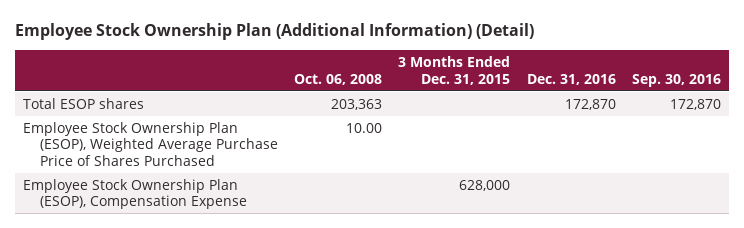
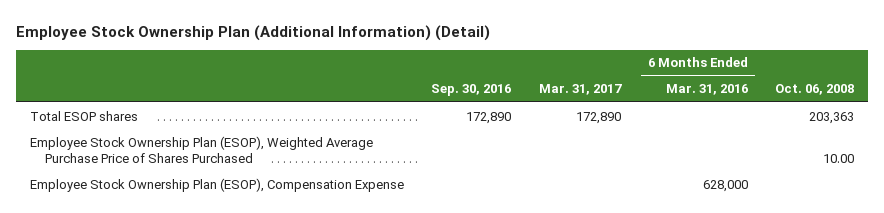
- | Oct. 06, 2008 | 3 Months Ended Dec. 31, 2015 | Dec. 31, 2016 | Sep. 30, 2016
+ | Sep. 30, 2016 | Mar. 31, 2017 | 6 Months Ended Mar. 31, 2016 | Oct. 06, 2008
- Total ESOP shares | 203,363 | | 172,870 | 172,870
+ Total ESOP shares | 172,890 | 172,890 | | 203,363

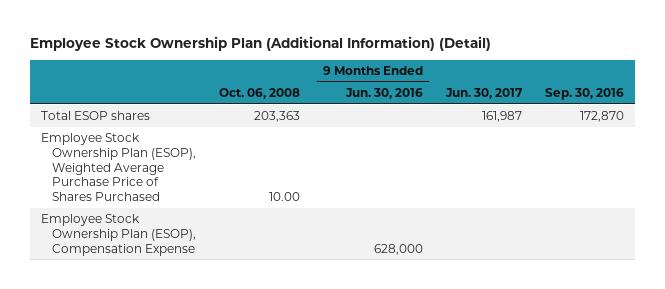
- | Sep. 30, 2016 | Mar. 31, 2017 | 6 Months Ended Mar. 31, 2016 | Oct. 06, 2008
+ | Oct. 06, 2008 | 9 Months Ended Jun. 30, 2016 | Jun. 30, 2017 | Sep. 30, 2016
- Total ESOP shares | 172,890 | 172,890 | | 203,363
+ Total ESOP shares | 203,363 | | 161,987 | 172,870

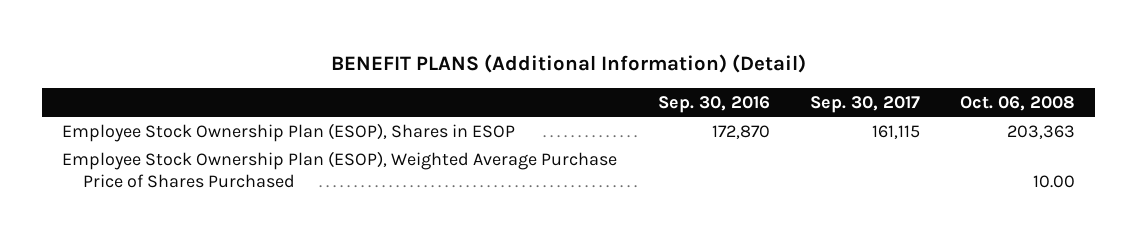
- Employee Stock Ownership Plan (Additional Information) (Detail)
+ BENEFIT PLANS (Additional Information) (Detail)
- | Oct. 06, 2008 | 9 Months Ended Jun. 30, 2016 | Jun. 30, 2017 | Sep. 30, 2016
+ | Sep. 30, 2016 | Sep. 30, 2017 | Oct. 06, 2008
- Total ESOP shares | 203,363 | | 161,987 | 172,870
+ Employee Stock Ownership Plan (ESOP), Shares in ESOP | 172,870 | 161,115 | 203,363
- Employee Stock Ownership Plan (ESOP), Compensation Expense | | 628,000 | |

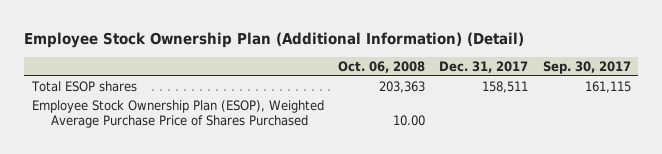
- BENEFIT PLANS (Additional Information) (Detail)
+ Employee Stock Ownership Plan (Additional Information) (Detail)
- | Sep. 30, 2016 | Sep. 30, 2017 | Oct. 06, 2008
+ | Oct. 06, 2008 | Dec. 31, 2017 | Sep. 30, 2017
- Employee Stock Ownership Plan (ESOP), Shares in ESOP | 172,870 | 161,115 | 203,363
+ Total ESOP shares | 203,363 | 158,511 | 161,115

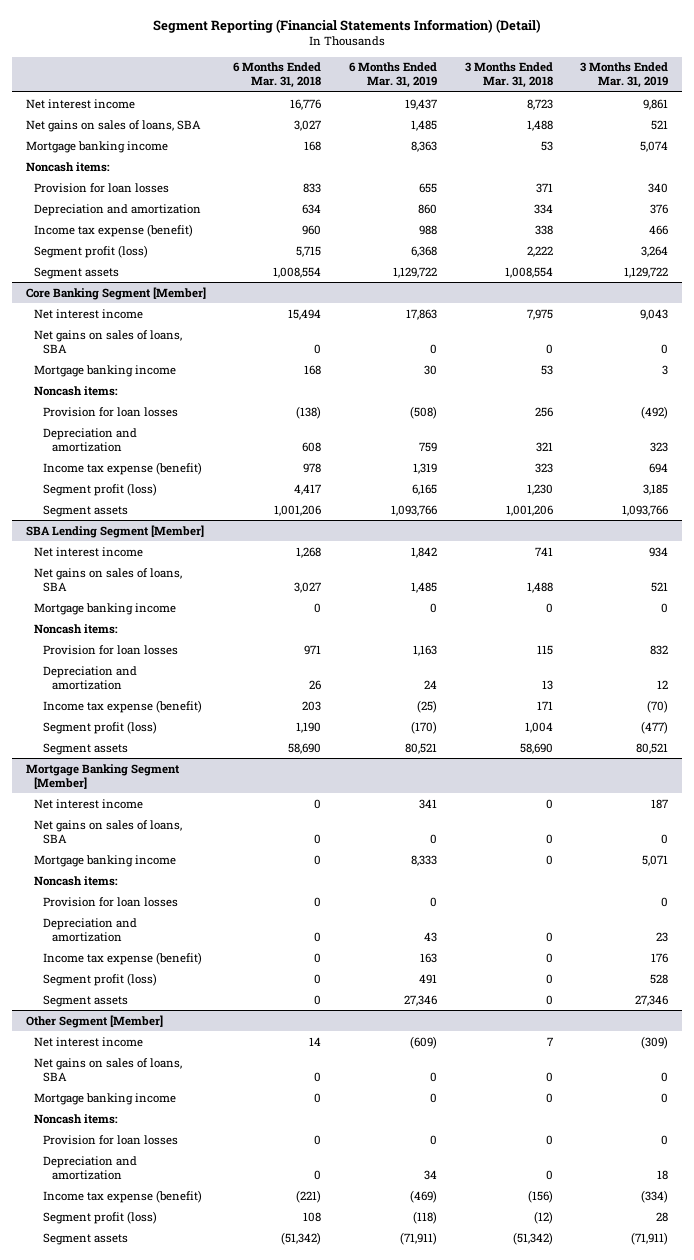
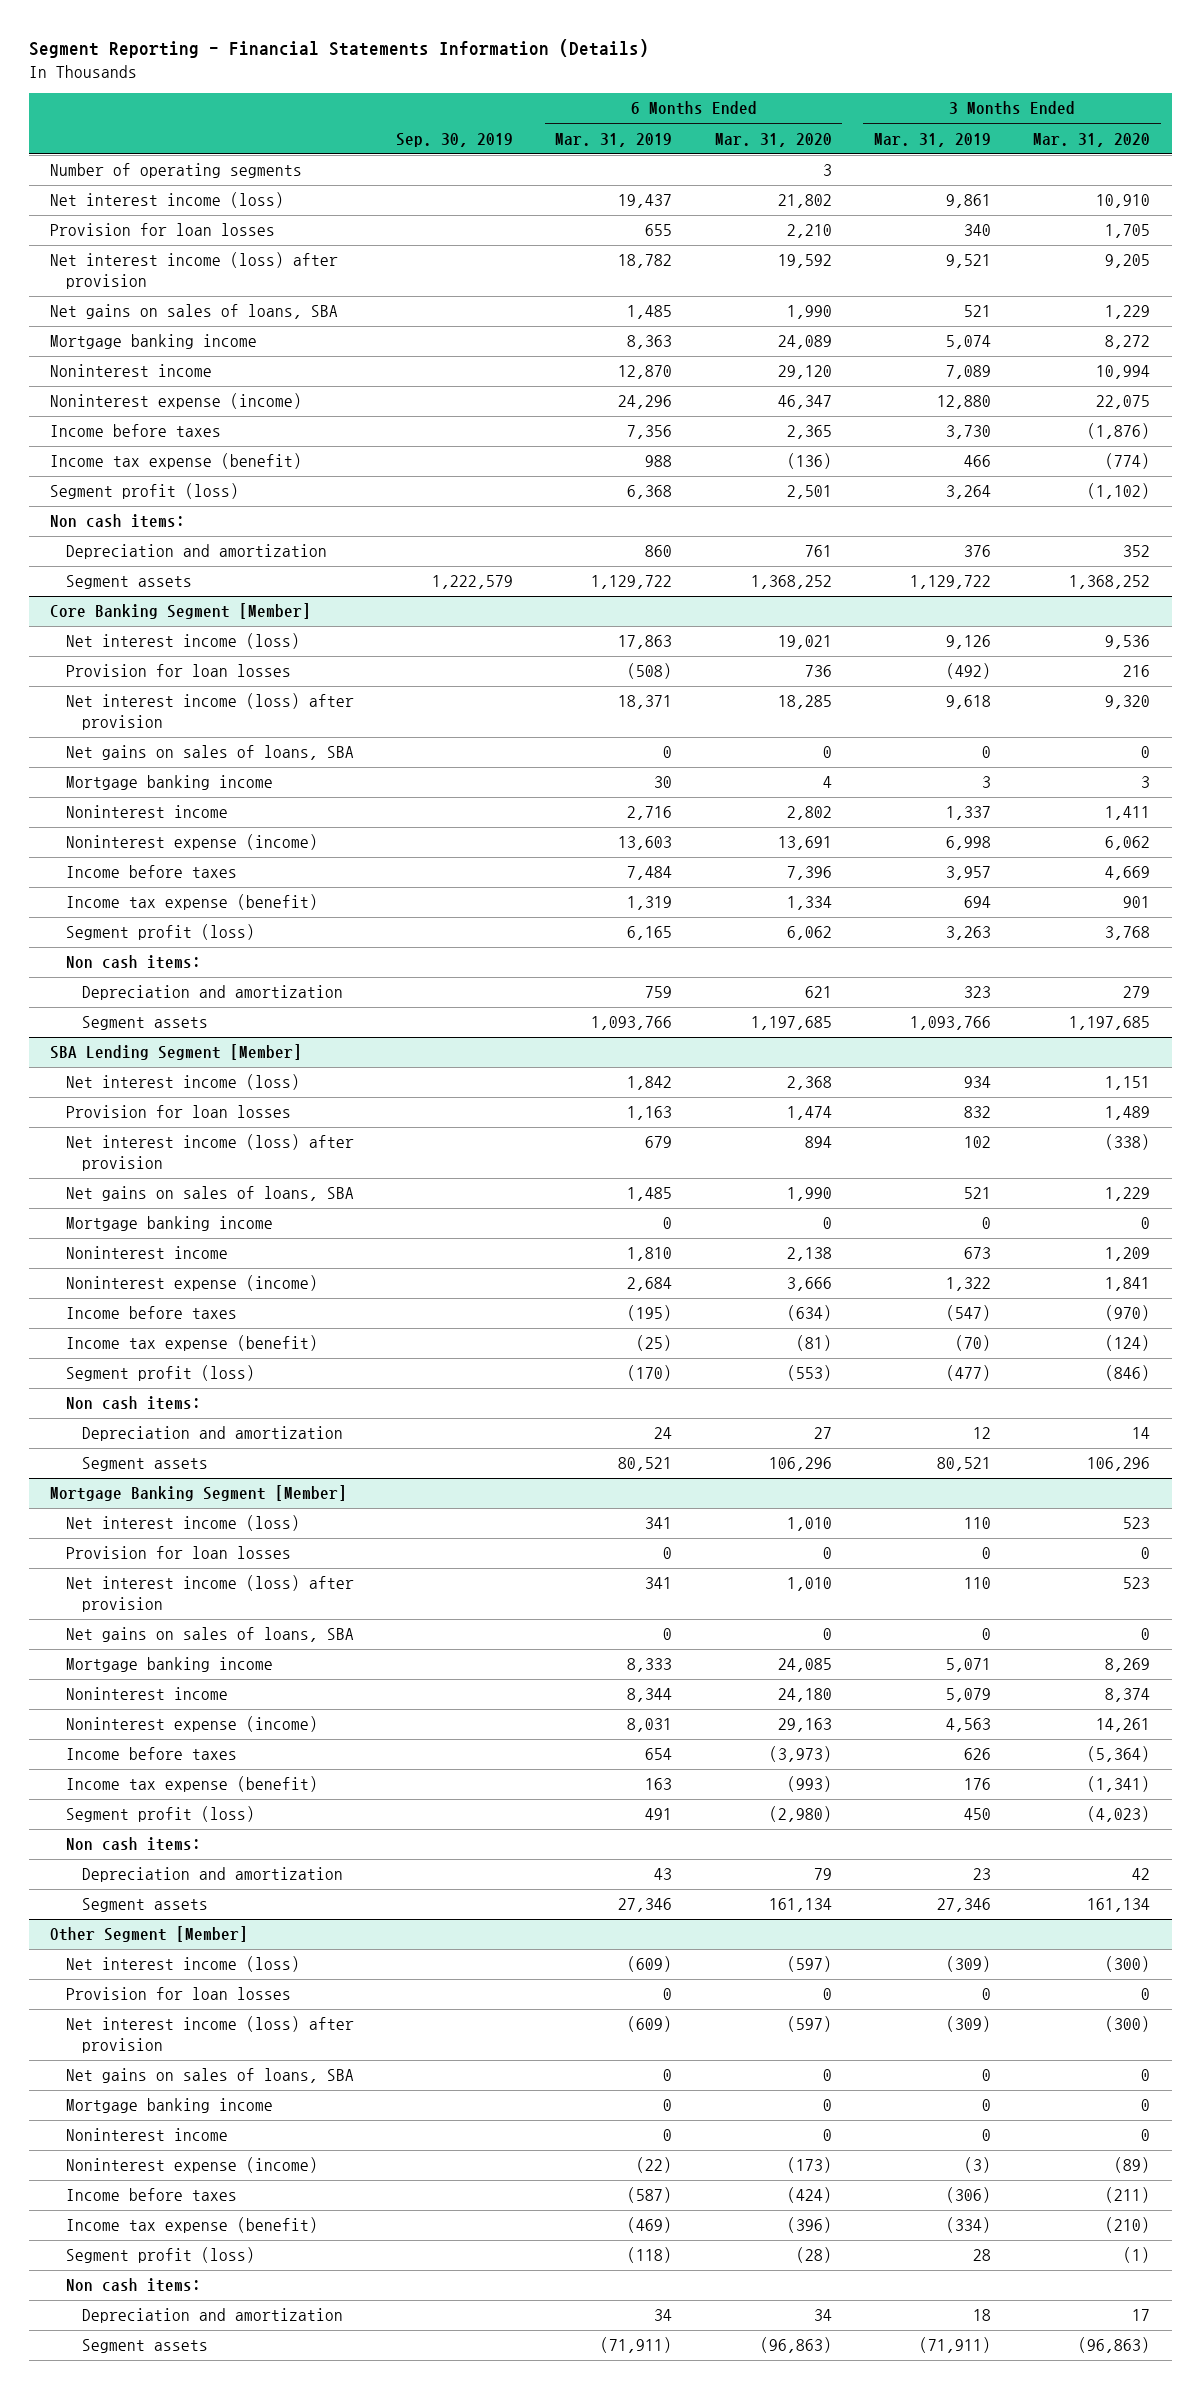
- Segment Reporting (Financial Statements Information) (Detail)
+ Segment Reporting - Financial Statements Information (Details)
- | 6 Months Ended Mar. 31, 2018 | 6 Months Ended Mar. 31, 2019 | 3 Months Ended Mar. 31, 2018 | 3 Months Ended Mar. 31, 2019
+ | Sep. 30, 2019 | 6 Months Ended Mar. 31, 2019 | 6 Months Ended Mar. 31, 2020 | 3 Months Ended Mar. 31, 2019 | 3 Months Ended Mar. 31, 2020
- Net interest income | 16,776 | 19,437 | 8,723 | 9,861
+ Number of operating segments | | | 3 | |
+ Net interest income (loss) | | 19,437 | 21,802 | 9,861 | 10,910
moved up: Provision for loan losses | | 655 | 2,210 | 340 | 1,705
+ Net interest income (loss) after provision | | 18,782 | 19,592 | 9,521 | 9,205
- Noncash items:
+ Noninterest income | | 12,870 | 29,120 | 7,089 | 10,994
+ Noninterest expense (income) | | 24,296 | 46,347 | 12,880 | 22,075
+ Income before taxes | | 7,356 | 2,365 | 3,730 | (1,876)
+ Non cash items:
moved down: Depreciation and amortization | | 860 | 761 | 376 | 352
@ Core Banking Segment [Member]
- Net interest income | 15,494 | 17,863 | 7,975 | 9,043
+ Net interest income (loss) | | 17,863 | 19,021 | 9,126 | 9,536
moved up: Provision for loan losses | | (508) | 736 | (492) | 216
+ Net interest income (loss) after provision | | 18,371 | 18,285 | 9,618 | 9,320
- Noncash items:
+ Noninterest income | | 2,716 | 2,802 | 1,337 | 1,411
+ Noninterest expense (income) | | 13,603 | 13,691 | 6,998 | 6,062
+ Income before taxes | | 7,484 | 7,396 | 3,957 | 4,669
- Segment profit (loss) | 4,417 | 6,165 | 1,230 | 3,185
+ Segment profit (loss) | | 6,165 | 6,062 | 3,263 | 3,768
+ Non cash items:
moved down: Depreciation and amortization | | 759 | 621 | 323 | 279
@ SBA Lending Segment [Member]
- Net interest income | 1,268 | 1,842 | 741 | 934
+ Net interest income (loss) | | 1,842 | 2,368 | 934 | 1,151
moved up: Provision for loan losses | | 1,163 | 1,474 | 832 | 1,489
+ Net interest income (loss) after provision | | 679 | 894 | 102 | (338)
- Noncash items:
+ Noninterest income | | 1,810 | 2,138 | 673 | 1,209
+ Noninterest expense (income) | | 2,684 | 3,666 | 1,322 | 1,841
+ Income before taxes | | (195) | (634) | (547) | (970)
+ Non cash items:
moved down: Depreciation and amortization | | 24 | 27 | 12 | 14
@ Mortgage Banking Segment [Member]
- Net interest income | 0 | 341 | 0 | 187
+ Net interest income (loss) | | 341 | 1,010 | 110 | 523
moved up: Provision for loan losses | | 0 | 0 | 0 | 0
+ Net interest income (loss) after provision | | 341 | 1,010 | 110 | 523
- Noncash items:
+ Noninterest income | | 8,344 | 24,180 | 5,079 | 8,374
+ Noninterest expense (income) | | 8,031 | 29,163 | 4,563 | 14,261
+ Income before taxes | | 654 | (3,973) | 626 | (5,364)
- Segment profit (loss) | 0 | 491 | 0 | 528
+ Segment profit (loss) | | 491 | (2,980) | 450 | (4,023)
+ Non cash items:
moved down: Depreciation and amortization | | 43 | 79 | 23 | 42
@ Other Segment [Member]
- Net interest income | 14 | (609) | 7 | (309)
+ Net interest income (loss) | | (609) | (597) | (309) | (300)
moved up: Provision for loan losses | | 0 | 0 | 0 | 0
+ Net interest income (loss) after provision | | (609) | (597) | (309) | (300)
- Noncash items:
+ Noninterest income | | 0 | 0 | 0 | 0
+ Noninterest expense (income) | | (22) | (173) | (3) | (89)
+ Income before taxes | | (587) | (424) | (306) | (211)
+ Non cash items:
moved down: Depreciation and amortization | | 34 | 34 | 18 | 17

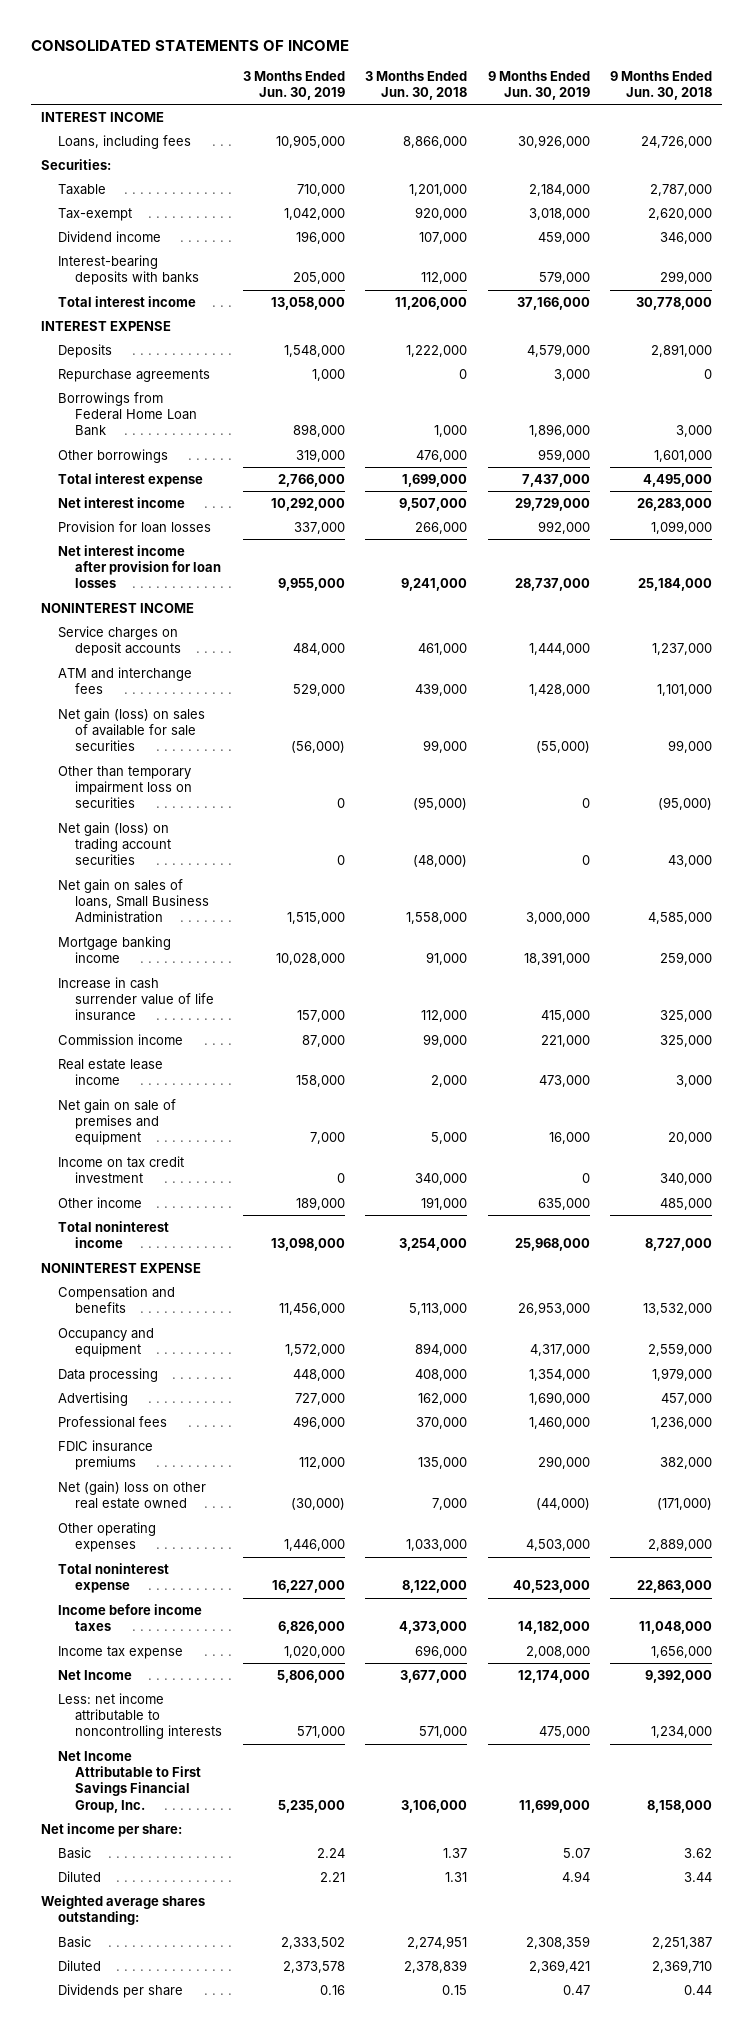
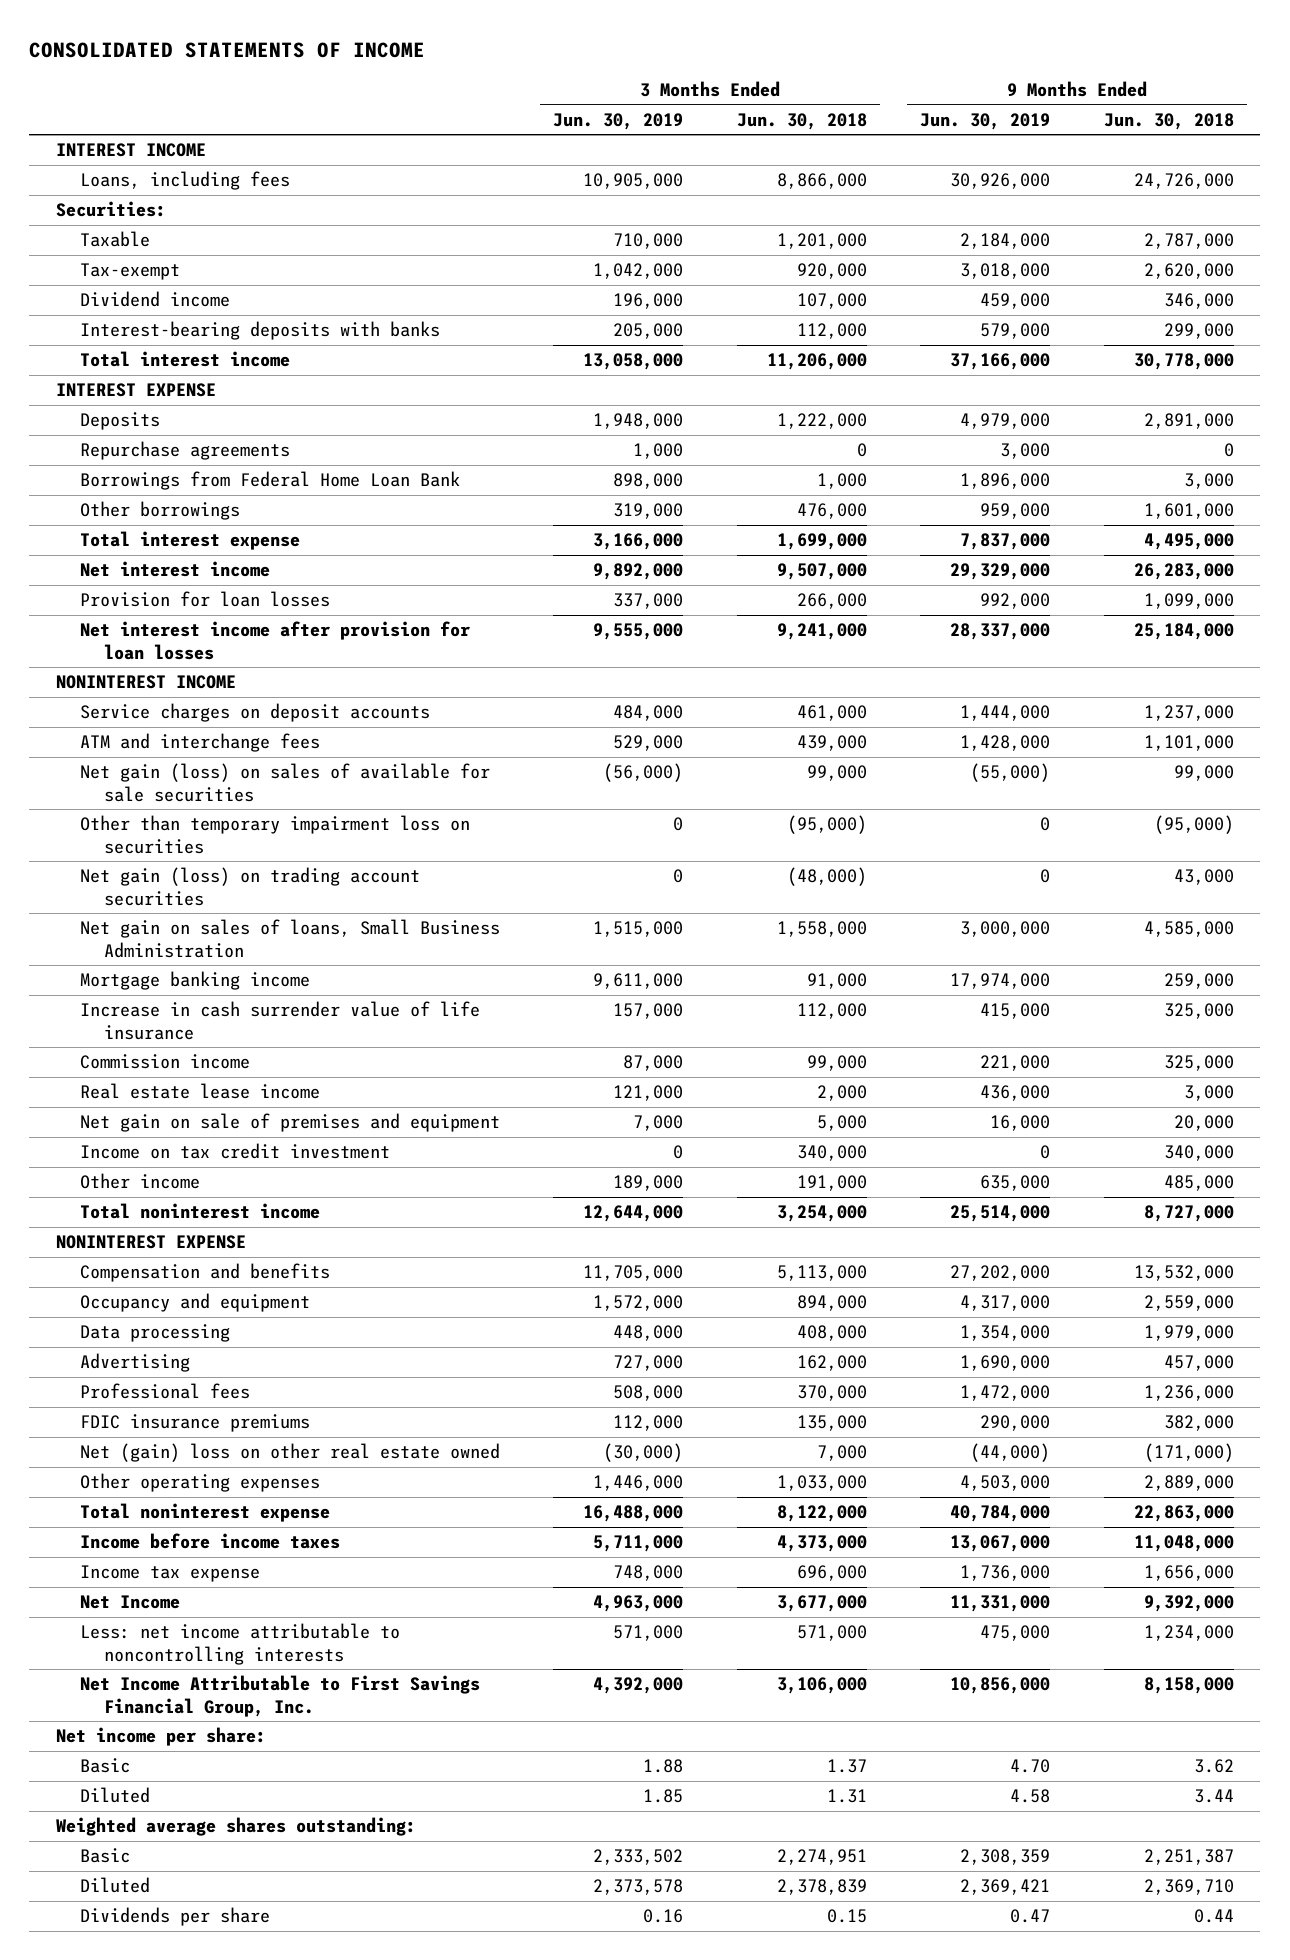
- Deposits | 1,548,000 | 1,222,000 | 4,579,000 | 2,891,000
+ Deposits | 1,948,000 | 1,222,000 | 4,979,000 | 2,891,000
- Total interest expense | 2,766,000 | 1,699,000 | 7,437,000 | 4,495,000
- Net interest income | 10,292,000 | 9,507,000 | 29,729,000 | 26,283,000
+ Total interest expense | 3,166,000 | 1,699,000 | 7,837,000 | 4,495,000
+ Net interest income | 9,892,000 | 9,507,000 | 29,329,000 | 26,283,000
- Net interest income after provision for loan losses | 9,955,000 | 9,241,000 | 28,737,000 | 25,184,000
+ Net interest income after provision for loan losses | 9,555,000 | 9,241,000 | 28,337,000 | 25,184,000
- Mortgage banking income | 10,028,000 | 91,000 | 18,391,000 | 259,000
+ Mortgage banking income | 9,611,000 | 91,000 | 17,974,000 | 259,000
- Real estate lease income | 158,000 | 2,000 | 473,000 | 3,000
+ Real estate lease income | 121,000 | 2,000 | 436,000 | 3,000
- Total noninterest income | 13,098,000 | 3,254,000 | 25,968,000 | 8,727,000
+ Total noninterest income | 12,644,000 | 3,254,000 | 25,514,000 | 8,727,000
- Compensation and benefits | 11,456,000 | 5,113,000 | 26,953,000 | 13,532,000
+ Compensation and benefits | 11,705,000 | 5,113,000 | 27,202,000 | 13,532,000
- Professional fees | 496,000 | 370,000 | 1,460,000 | 1,236,000
+ Professional fees | 508,000 | 370,000 | 1,472,000 | 1,236,000
- Total noninterest expense | 16,227,000 | 8,122,000 | 40,523,000 | 22,863,000
- Income before income taxes | 6,826,000 | 4,373,000 | 14,182,000 | 11,048,000
- Income tax expense | 1,020,000 | 696,000 | 2,008,000 | 1,656,000
- Net Income | 5,806,000 | 3,677,000 | 12,174,000 | 9,392,000
+ Total noninterest expense | 16,488,000 | 8,122,000 | 40,784,000 | 22,863,000
+ Income before income taxes | 5,711,000 | 4,373,000 | 13,067,000 | 11,048,000
+ Income tax expense | 748,000 | 696,000 | 1,736,000 | 1,656,000
+ Net Income | 4,963,000 | 3,677,000 | 11,331,000 | 9,392,000
- Net Income Attributable to First Savings Financial Group, Inc. | 5,235,000 | 3,106,000 | 11,699,000 | 8,158,000
+ Net Income Attributable to First Savings Financial Group, Inc. | 4,392,000 | 3,106,000 | 10,856,000 | 8,158,000
- Basic | 2.24 | 1.37 | 5.07 | 3.62
- Diluted | 2.21 | 1.31 | 4.94 | 3.44
+ Basic | 1.88 | 1.37 | 4.70 | 3.62
+ Diluted | 1.85 | 1.31 | 4.58 | 3.44

